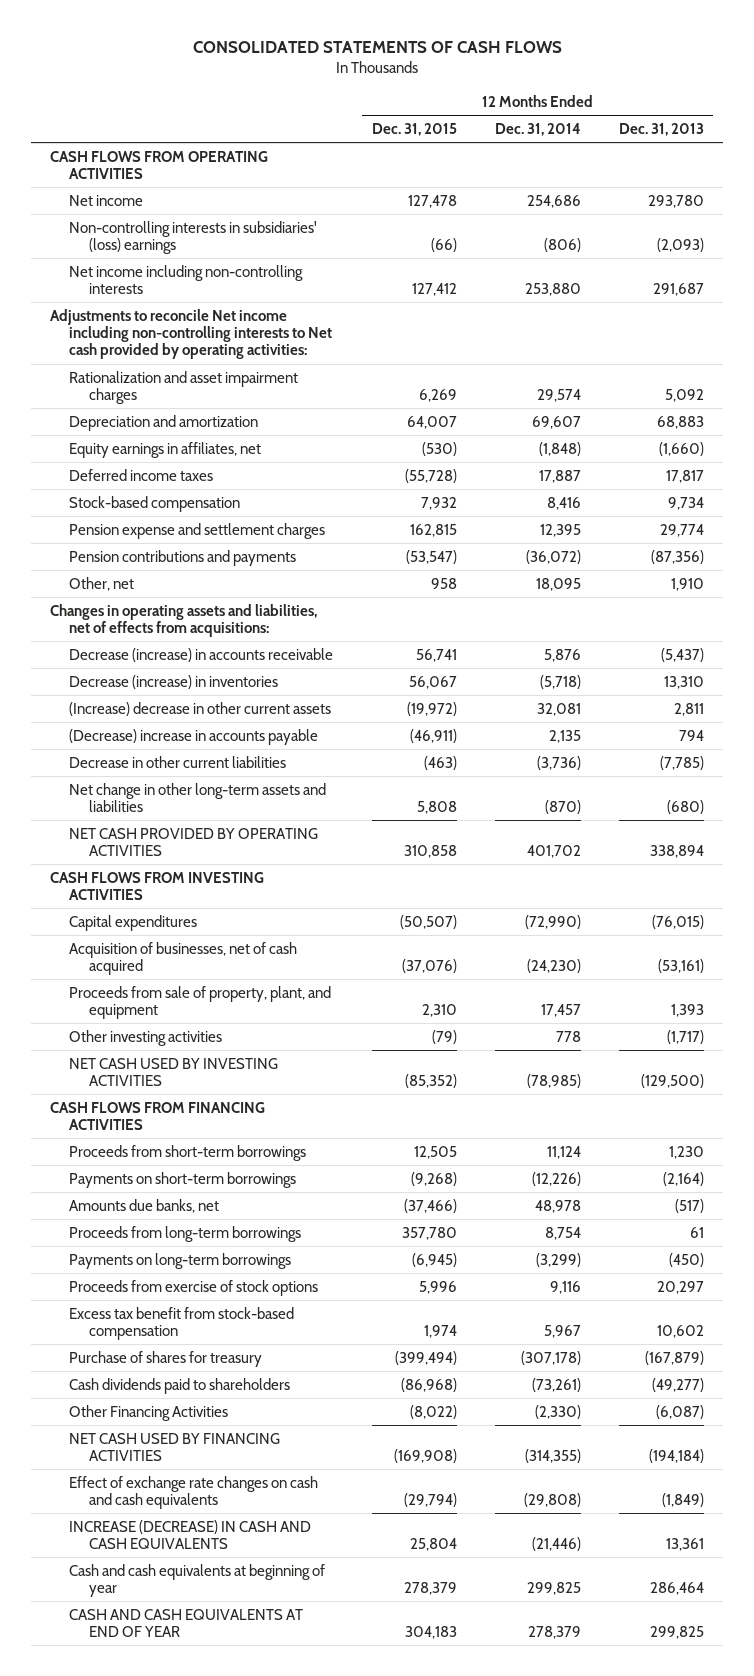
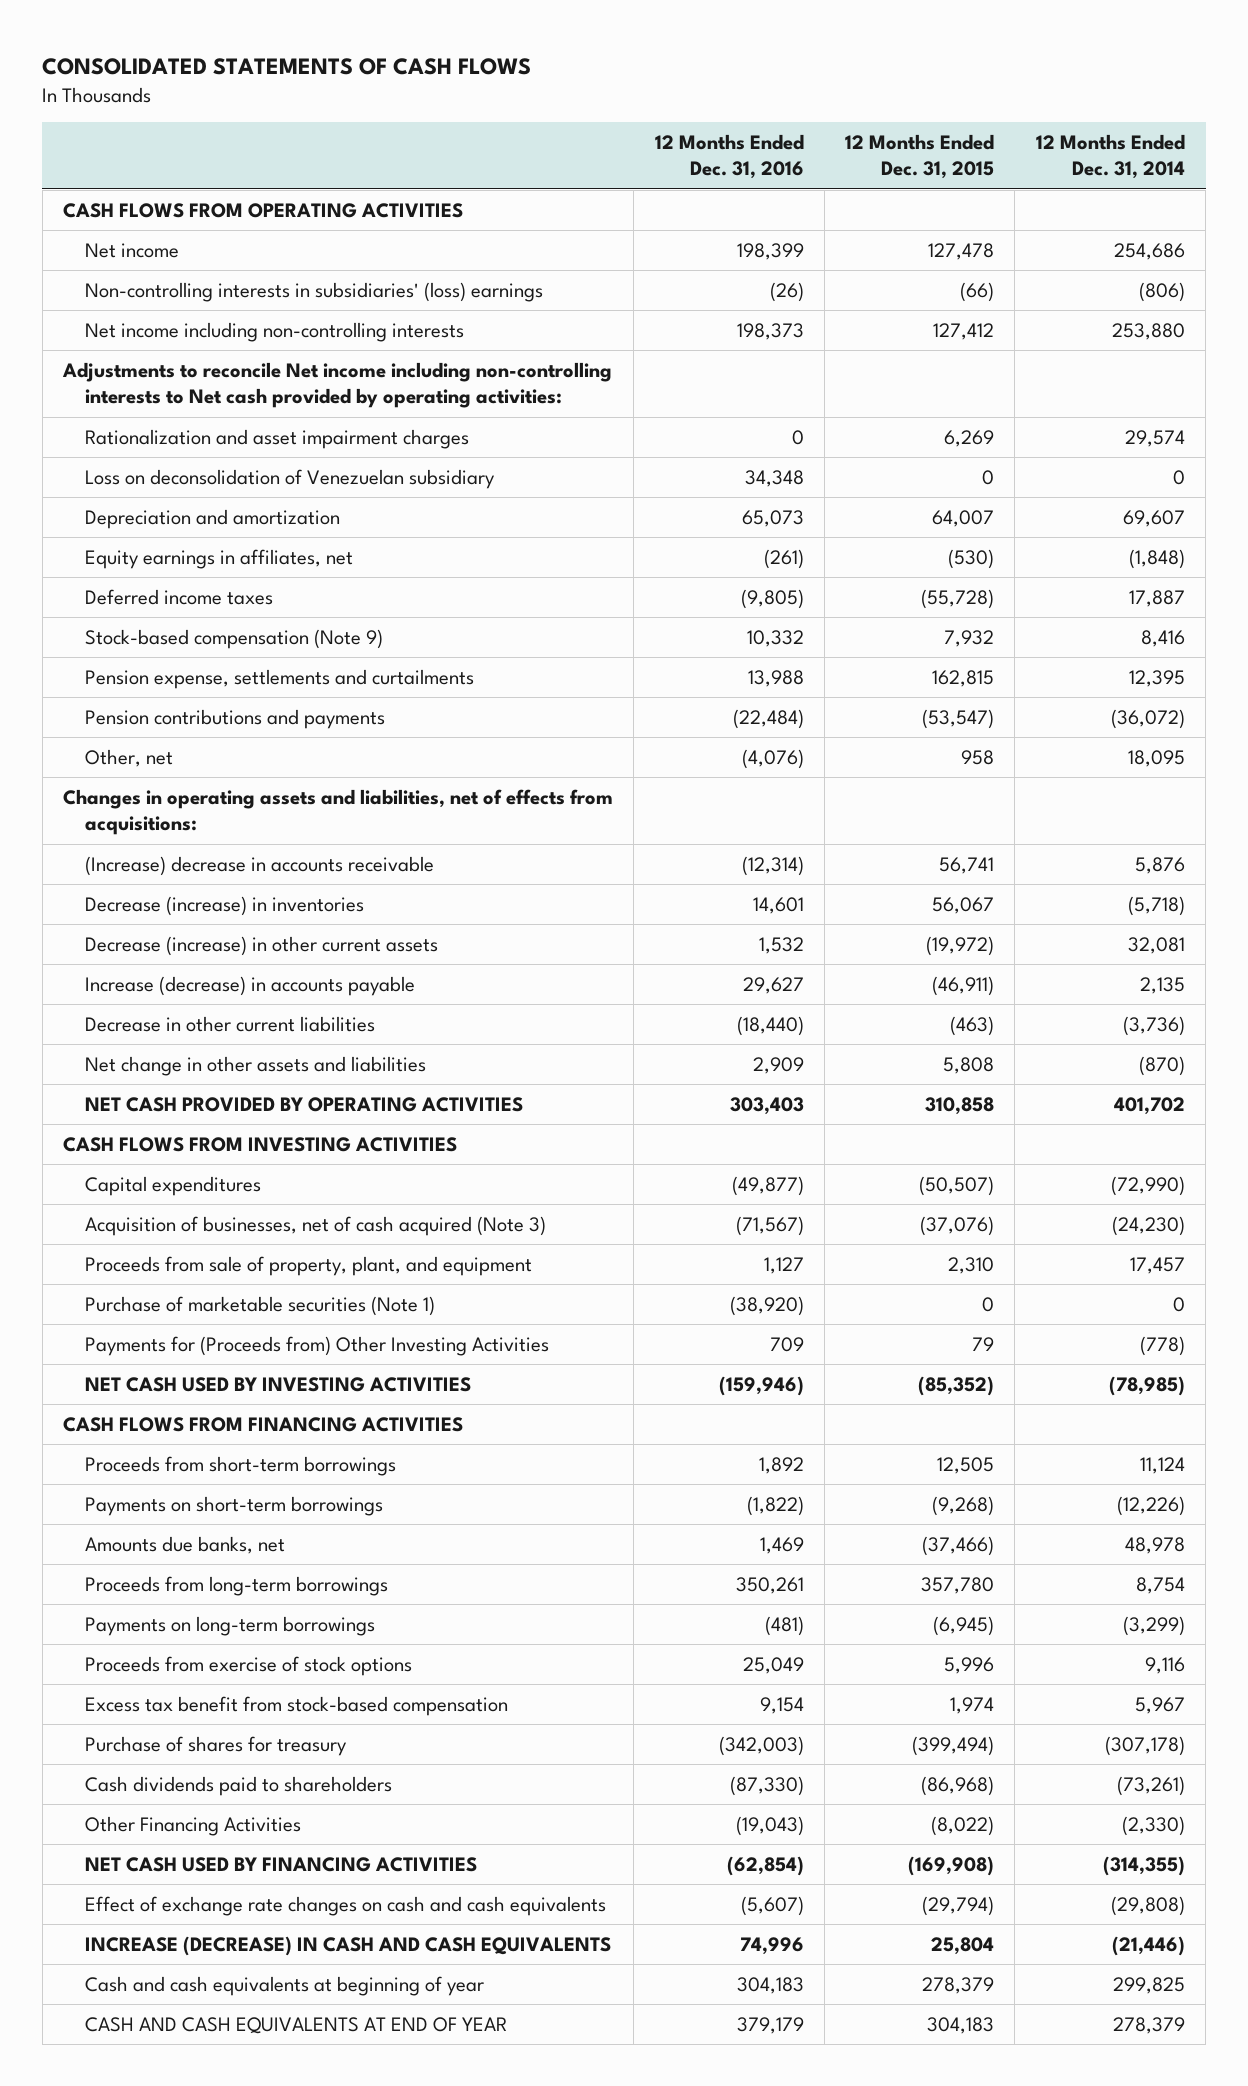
- | 12 Months Ended Dec. 31, 2015 | 12 Months Ended Dec. 31, 2014 | 12 Months Ended Dec. 31, 2013
+ | 12 Months Ended Dec. 31, 2016 | 12 Months Ended Dec. 31, 2015 | 12 Months Ended Dec. 31, 2014
+ Loss on deconsolidation of Venezuelan subsidiary | 34,348 | 0 | 0
- Stock-based compensation | 7,932 | 8,416 | 9,734
- Pension expense and settlement charges | 162,815 | 12,395 | 29,774
+ Stock-based compensation (Note 9) | 10,332 | 7,932 | 8,416
+ Pension expense, settlements and curtailments | 13,988 | 162,815 | 12,395
- Decrease (increase) in accounts receivable | 56,741 | 5,876 | (5,437)
+ (Increase) decrease in accounts receivable | (12,314) | 56,741 | 5,876
- (Increase) decrease in other current assets | (19,972) | 32,081 | 2,811
- (Decrease) increase in accounts payable | (46,911) | 2,135 | 794
+ Decrease (increase) in other current assets | 1,532 | (19,972) | 32,081
+ Increase (decrease) in accounts payable | 29,627 | (46,911) | 2,135
- Net change in other long-term assets and liabilities | 5,808 | (870) | (680)
+ Net change in other assets and liabilities | 2,909 | 5,808 | (870)
- Acquisition of businesses, net of cash acquired | (37,076) | (24,230) | (53,161)
+ Acquisition of businesses, net of cash acquired (Note 3) | (71,567) | (37,076) | (24,230)
- Other investing activities | (79) | 778 | (1,717)
+ Purchase of marketable securities (Note 1) | (38,920) | 0 | 0
+ Payments for (Proceeds from) Other Investing Activities | 709 | 79 | (778)

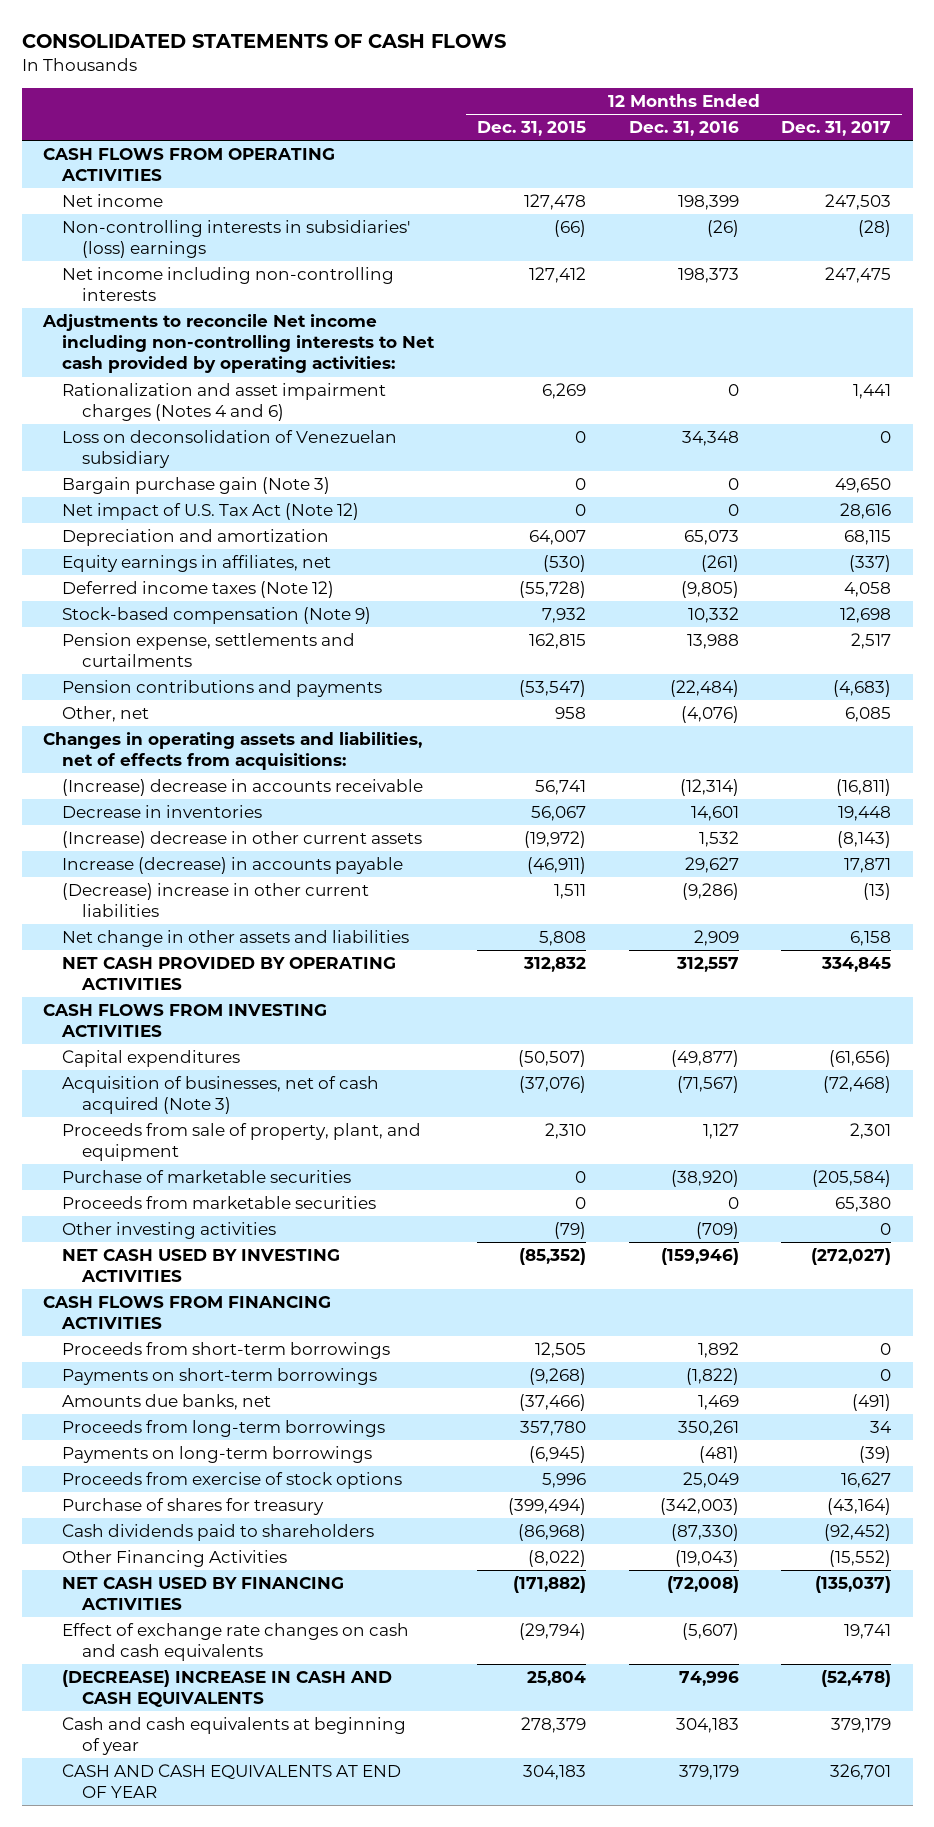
- | 12 Months Ended Dec. 31, 2016 | 12 Months Ended Dec. 31, 2015 | 12 Months Ended Dec. 31, 2014
+ | 12 Months Ended Dec. 31, 2015 | 12 Months Ended Dec. 31, 2016 | 12 Months Ended Dec. 31, 2017
- Rationalization and asset impairment charges | 0 | 6,269 | 29,574
+ Rationalization and asset impairment charges (Notes 4 and 6) | 6,269 | 0 | 1,441
+ Bargain purchase gain (Note 3) | 0 | 0 | 49,650
+ Net impact of U.S. Tax Act (Note 12) | 0 | 0 | 28,616
- Deferred income taxes | (9,805) | (55,728) | 17,887
+ Deferred income taxes (Note 12) | (55,728) | (9,805) | 4,058
- Decrease (increase) in inventories | 14,601 | 56,067 | (5,718)
- Decrease (increase) in other current assets | 1,532 | (19,972) | 32,081
+ Decrease in inventories | 56,067 | 14,601 | 19,448
+ (Increase) decrease in other current assets | (19,972) | 1,532 | (8,143)
- Decrease in other current liabilities | (18,440) | (463) | (3,736)
+ (Decrease) increase in other current liabilities | 1,511 | (9,286) | (13)
- NET CASH PROVIDED BY OPERATING ACTIVITIES | 303,403 | 310,858 | 401,702
+ NET CASH PROVIDED BY OPERATING ACTIVITIES | 312,832 | 312,557 | 334,845
- Purchase of marketable securities (Note 1) | (38,920) | 0 | 0
- Payments for (Proceeds from) Other Investing Activities | 709 | 79 | (778)
+ Purchase of marketable securities | 0 | (38,920) | (205,584)
+ Proceeds from marketable securities | 0 | 0 | 65,380
+ Other investing activities | (79) | (709) | 0
- Excess tax benefit from stock-based compensation | 9,154 | 1,974 | 5,967
- NET CASH USED BY FINANCING ACTIVITIES | (62,854) | (169,908) | (314,355)
+ NET CASH USED BY FINANCING ACTIVITIES | (171,882) | (72,008) | (135,037)
- INCREASE (DECREASE) IN CASH AND CASH EQUIVALENTS | 74,996 | 25,804 | (21,446)
+ (DECREASE) INCREASE IN CASH AND CASH EQUIVALENTS | 25,804 | 74,996 | (52,478)

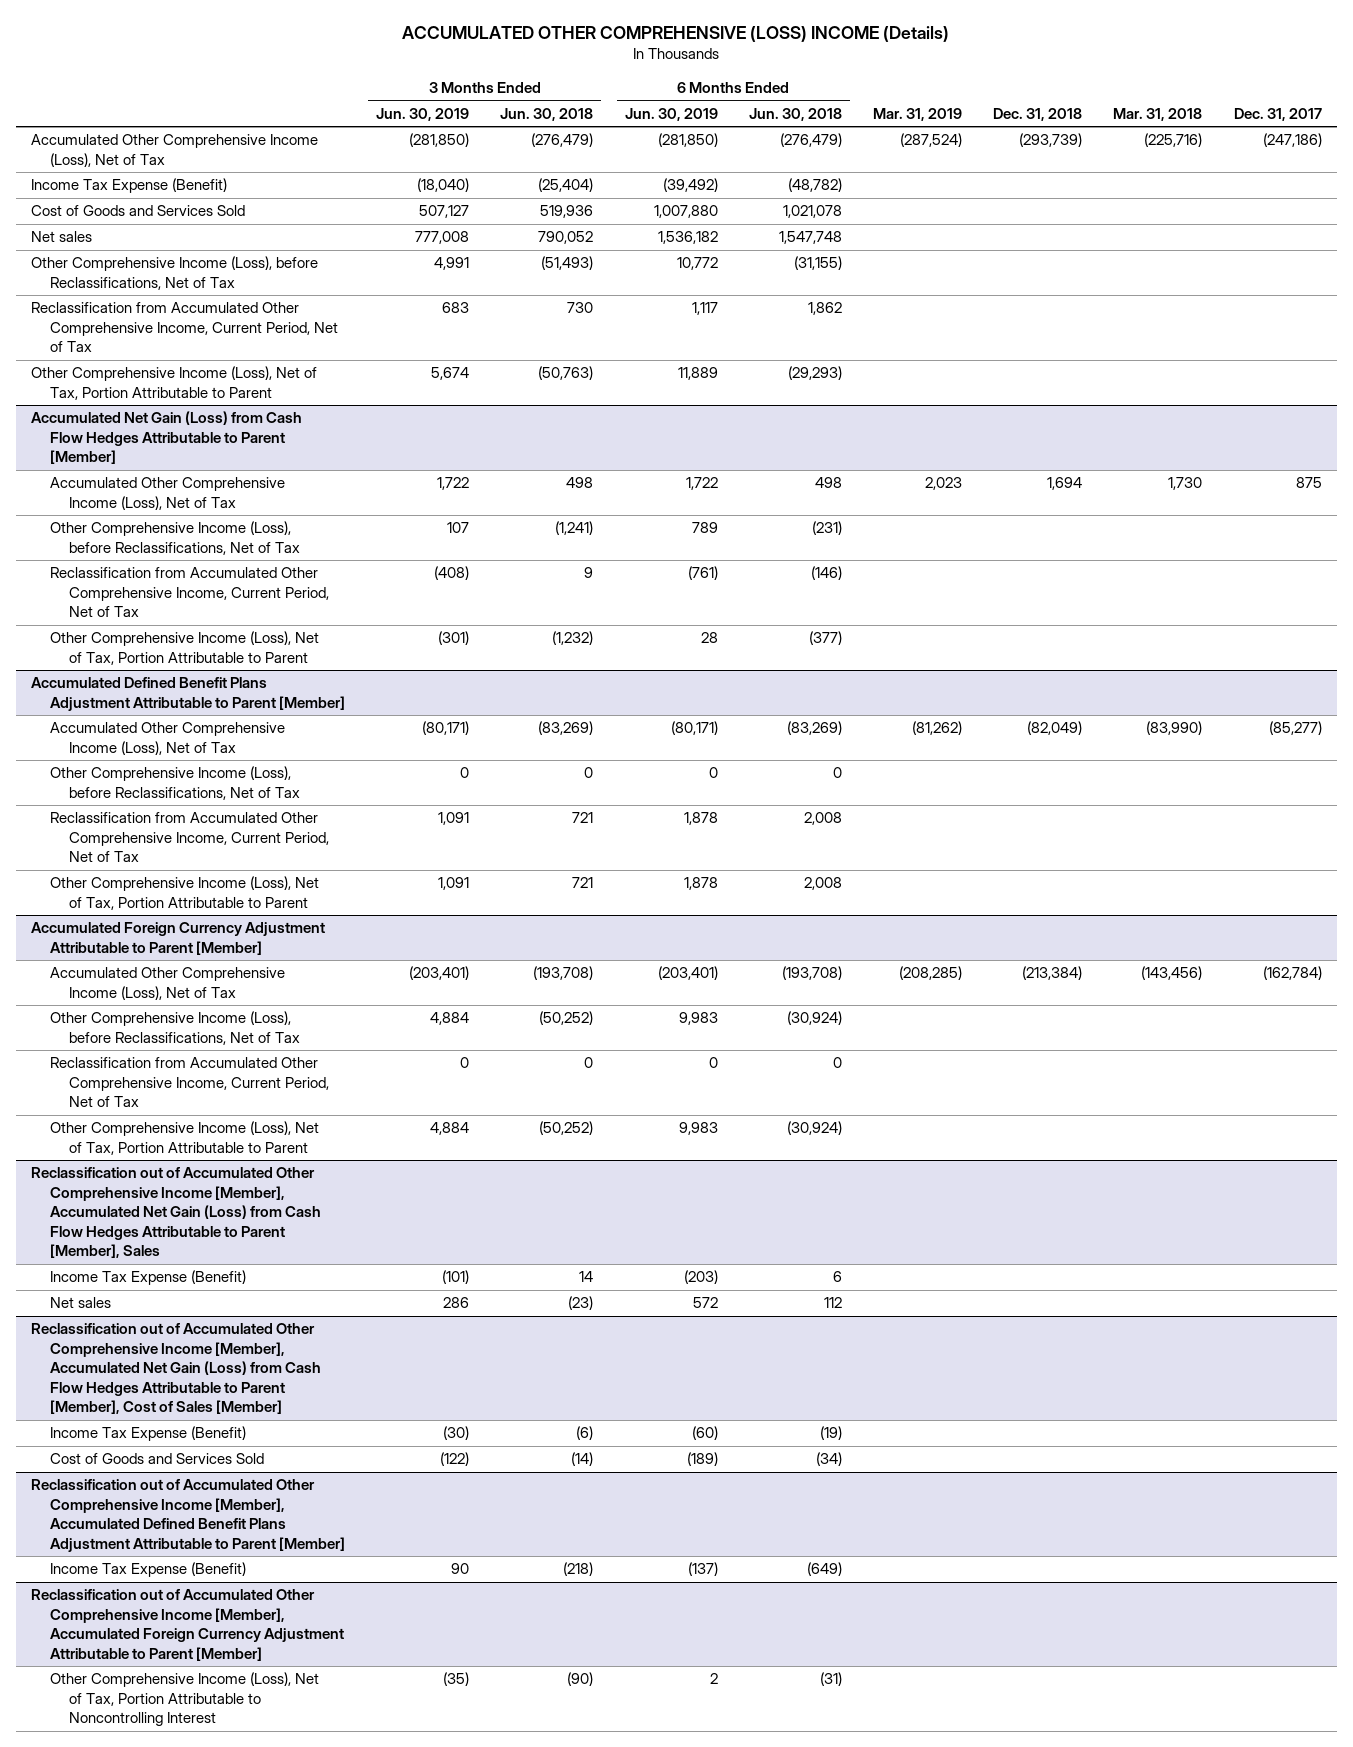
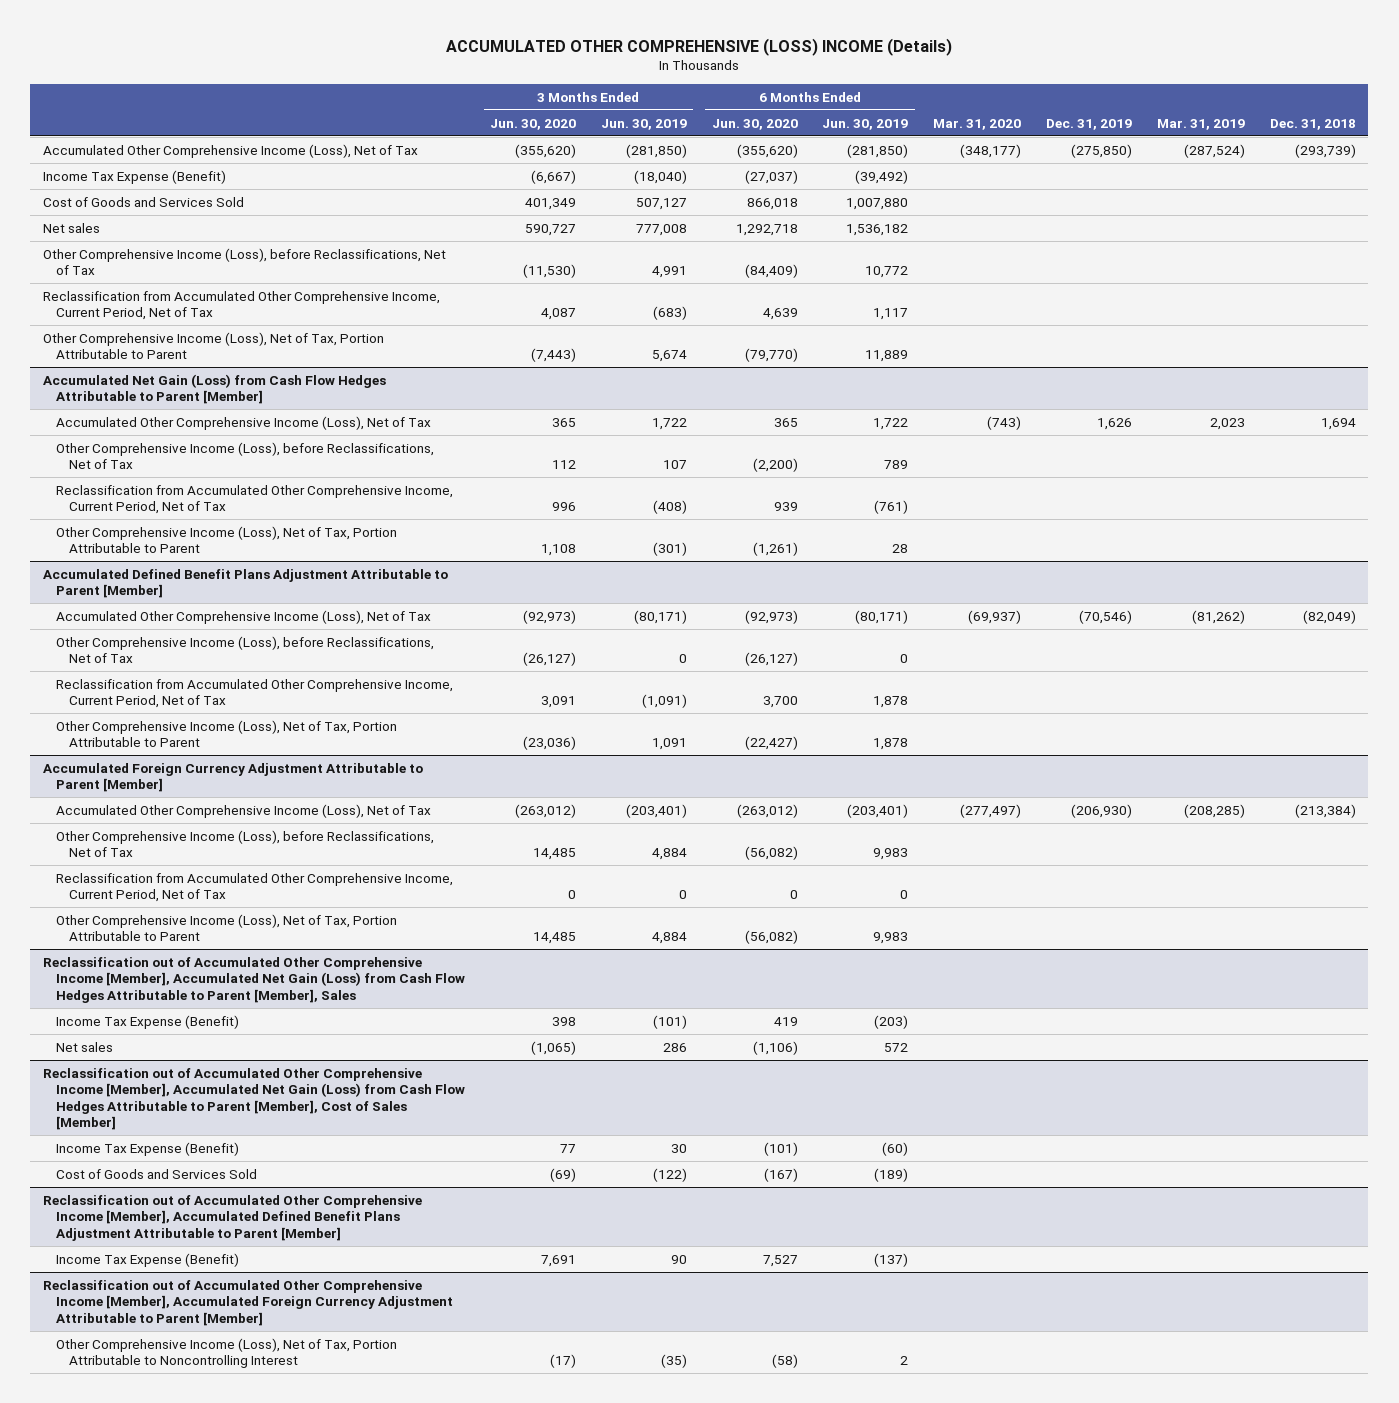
- | 3 Months Ended Jun. 30, 2019 | 3 Months Ended Jun. 30, 2018 | 6 Months Ended Jun. 30, 2019 | 6 Months Ended Jun. 30, 2018 | Mar. 31, 2019 | Dec. 31, 2018 | Mar. 31, 2018 | Dec. 31, 2017
+ | 3 Months Ended Jun. 30, 2020 | 3 Months Ended Jun. 30, 2019 | 6 Months Ended Jun. 30, 2020 | 6 Months Ended Jun. 30, 2019 | Mar. 31, 2020 | Dec. 31, 2019 | Mar. 31, 2019 | Dec. 31, 2018
- Reclassification from Accumulated Other Comprehensive Income, Current Period, Net of Tax | 683 | 730 | 1,117 | 1,862 | | | |
+ Reclassification from Accumulated Other Comprehensive Income, Current Period, Net of Tax | 4,087 | (683) | 4,639 | 1,117 | | | |
@ Accumulated Defined Benefit Plans Adjustment Attributable to Parent [Member]
- Reclassification from Accumulated Other Comprehensive Income, Current Period, Net of Tax | 1,091 | 721 | 1,878 | 2,008 | | | |
+ Reclassification from Accumulated Other Comprehensive Income, Current Period, Net of Tax | 3,091 | (1,091) | 3,700 | 1,878 | | | |
@ Reclassification out of Accumulated Other Comprehensive Income [Member], Accumulated Net Gain (Loss) from Cash Flow Hedges Attributable to Parent [Member], Cost of Sales [Member]
- Income Tax Expense (Benefit) | (30) | (6) | (60) | (19) | | | |
+ Income Tax Expense (Benefit) | 77 | 30 | (101) | (60) | | | |

